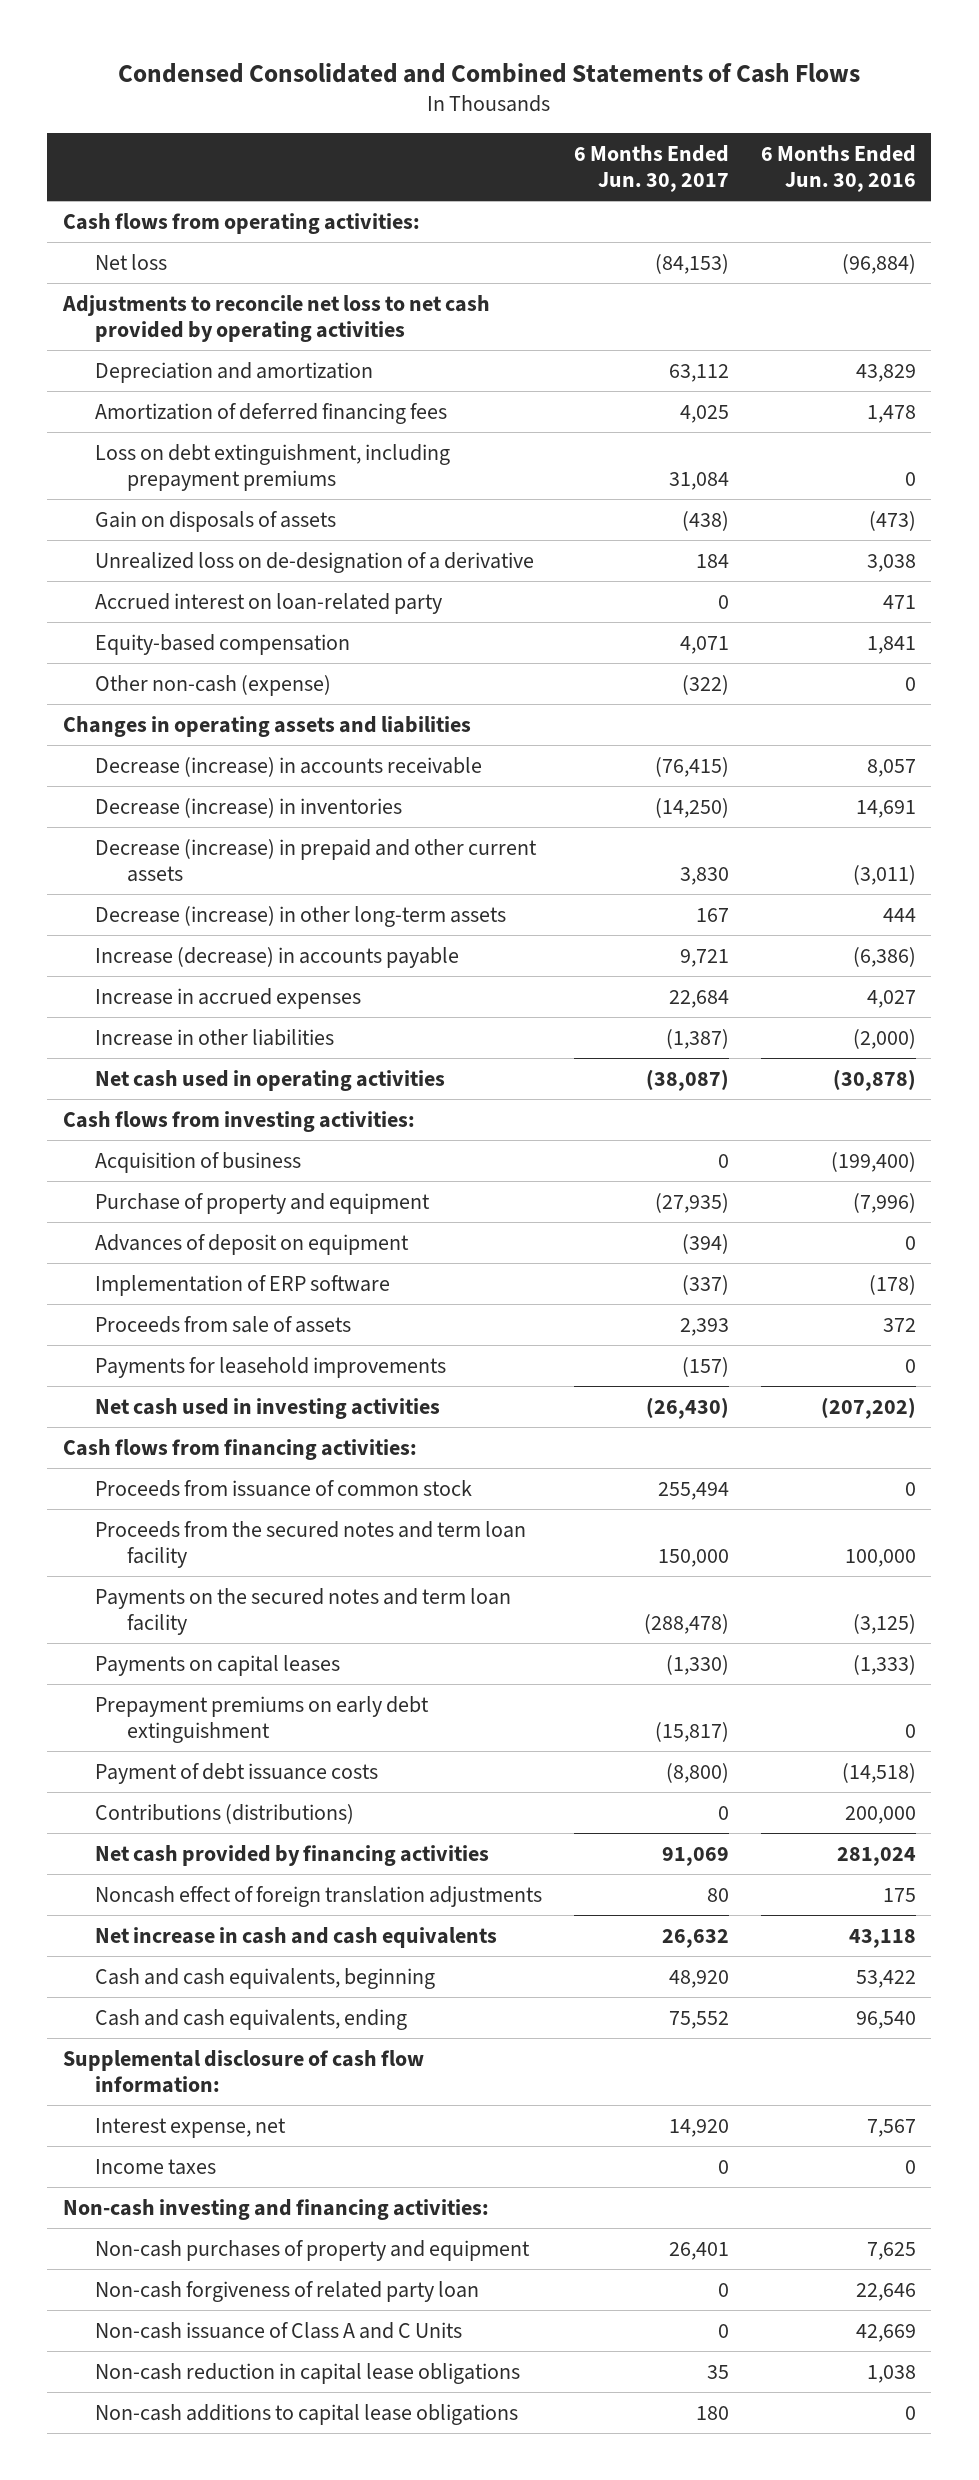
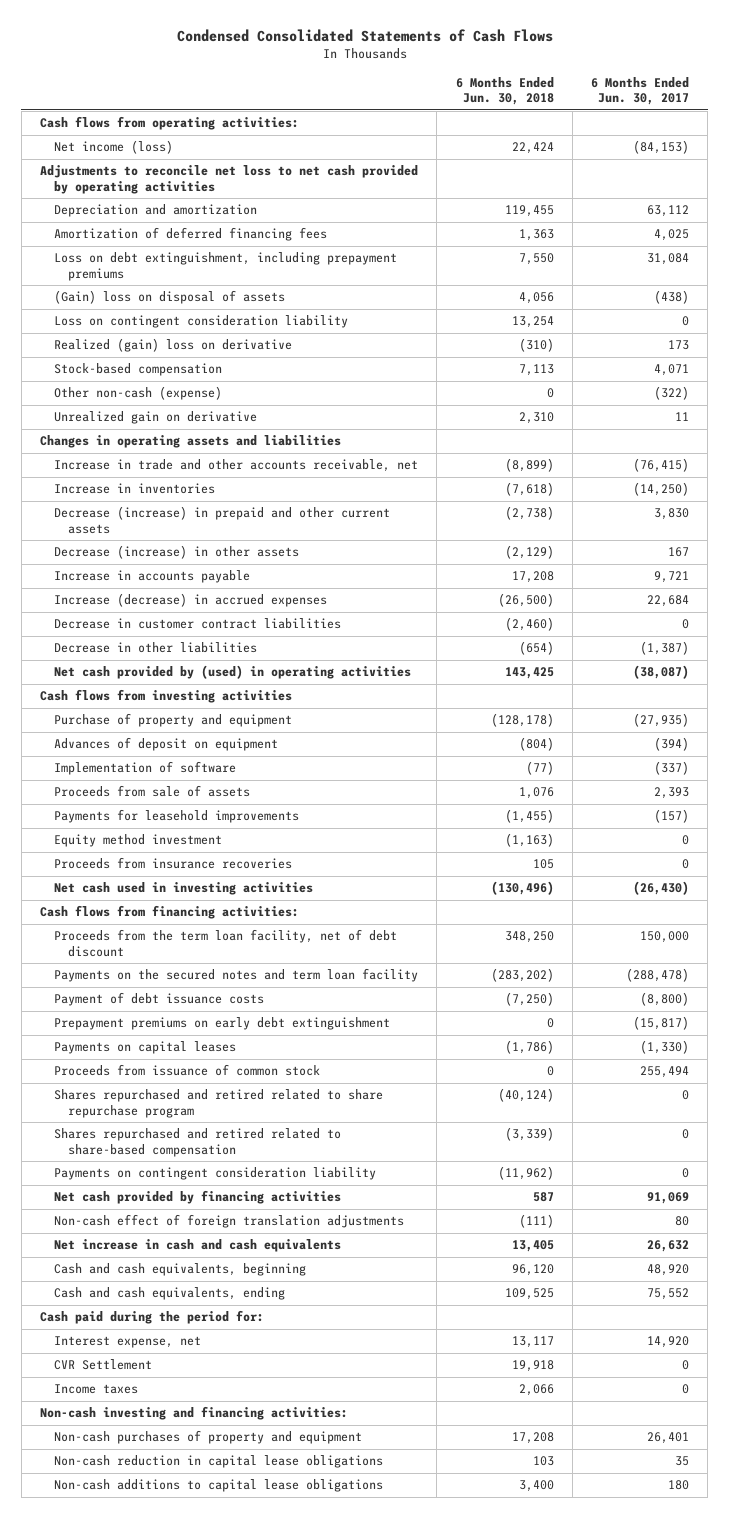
- Condensed Consolidated and Combined Statements of Cash Flows
+ Condensed Consolidated Statements of Cash Flows
- | 6 Months Ended Jun. 30, 2017 | 6 Months Ended Jun. 30, 2016
+ | 6 Months Ended Jun. 30, 2018 | 6 Months Ended Jun. 30, 2017
- Net loss | (84,153) | (96,884)
+ Net income (loss) | 22,424 | (84,153)
- Gain on disposals of assets | (438) | (473)
- Unrealized loss on de-designation of a derivative | 184 | 3,038
- Accrued interest on loan-related party | 0 | 471
- Equity-based compensation | 4,071 | 1,841
+ (Gain) loss on disposal of assets | 4,056 | (438)
+ Loss on contingent consideration liability | 13,254 | 0
+ Realized (gain) loss on derivative | (310) | 173
+ Stock-based compensation | 7,113 | 4,071
+ Unrealized gain on derivative | 2,310 | 11
- Decrease (increase) in accounts receivable | (76,415) | 8,057
- Decrease (increase) in inventories | (14,250) | 14,691
+ Increase in trade and other accounts receivable, net | (8,899) | (76,415)
+ Increase in inventories | (7,618) | (14,250)
- Decrease (increase) in other long-term assets | 167 | 444
- Increase (decrease) in accounts payable | 9,721 | (6,386)
- Increase in accrued expenses | 22,684 | 4,027
- Increase in other liabilities | (1,387) | (2,000)
- Net cash used in operating activities | (38,087) | (30,878)
- Cash flows from investing activities:
- Acquisition of business | 0 | (199,400)
+ Decrease (increase) in other assets | (2,129) | 167
+ Increase in accounts payable | 17,208 | 9,721
+ Increase (decrease) in accrued expenses | (26,500) | 22,684
+ Decrease in customer contract liabilities | (2,460) | 0
+ Decrease in other liabilities | (654) | (1,387)
+ Net cash provided by (used) in operating activities | 143,425 | (38,087)
+ Cash flows from investing activities
- Implementation of ERP software | (337) | (178)
+ Implementation of software | (77) | (337)
+ Equity method investment | (1,163) | 0
+ Proceeds from insurance recoveries | 105 | 0
- Proceeds from the secured notes and term loan facility | 150,000 | 100,000
+ Proceeds from the term loan facility, net of debt discount | 348,250 | 150,000
- Contributions (distributions) | 0 | 200,000
moved down: Prepayment premiums on early debt extinguishment | 0 | (15,817)
moved down: Payments on capital leases | (1,786) | (1,330)
moved down: Proceeds from issuance of common stock | 0 | 255,494
+ Shares repurchased and retired related to share repurchase program | (40,124) | 0
+ Shares repurchased and retired related to share-based compensation | (3,339) | 0
+ Payments on contingent consideration liability | (11,962) | 0
- Noncash effect of foreign translation adjustments | 80 | 175
+ Non-cash effect of foreign translation adjustments | (111) | 80
- Supplemental disclosure of cash flow information:
+ Cash paid during the period for:
+ CVR Settlement | 19,918 | 0
- Non-cash forgiveness of related party loan | 0 | 22,646
- Non-cash issuance of Class A and C Units | 0 | 42,669

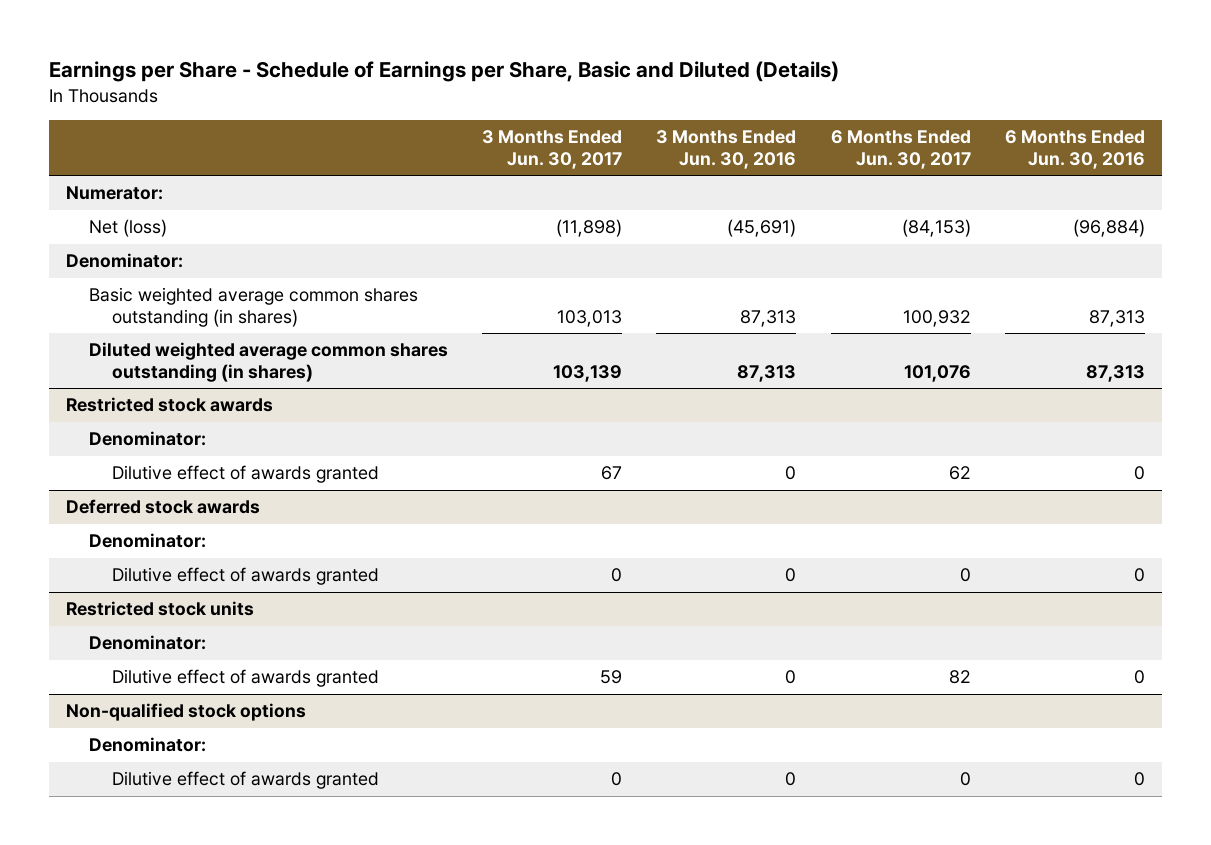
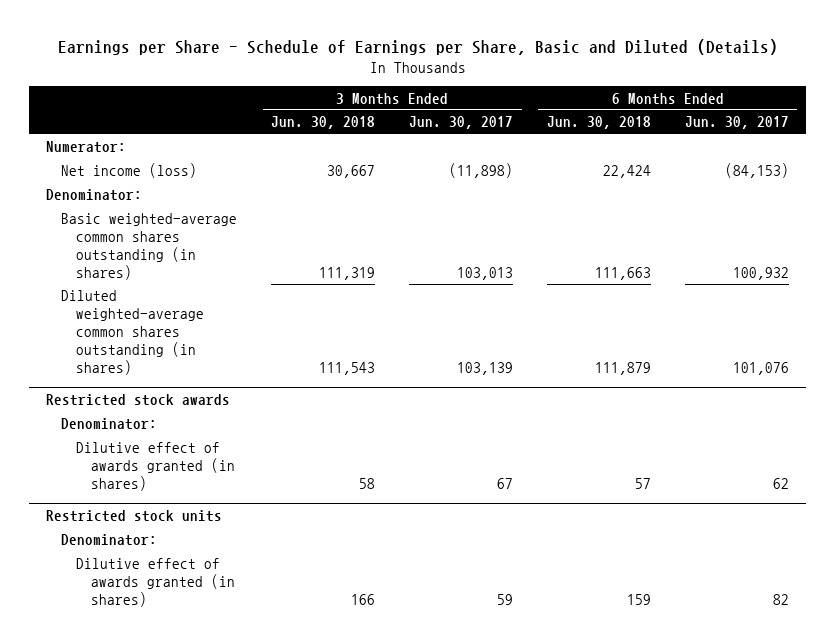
- | 3 Months Ended Jun. 30, 2017 | 3 Months Ended Jun. 30, 2016 | 6 Months Ended Jun. 30, 2017 | 6 Months Ended Jun. 30, 2016
+ | 3 Months Ended Jun. 30, 2018 | 3 Months Ended Jun. 30, 2017 | 6 Months Ended Jun. 30, 2018 | 6 Months Ended Jun. 30, 2017
- Net (loss) | (11,898) | (45,691) | (84,153) | (96,884)
+ Net income (loss) | 30,667 | (11,898) | 22,424 | (84,153)
- Basic weighted average common shares outstanding (in shares) | 103,013 | 87,313 | 100,932 | 87,313
- Diluted weighted average common shares outstanding (in shares) | 103,139 | 87,313 | 101,076 | 87,313
+ Basic weighted-average common shares outstanding (in shares) | 111,319 | 103,013 | 111,663 | 100,932
+ Diluted weighted-average common shares outstanding (in shares) | 111,543 | 103,139 | 111,879 | 101,076
@ Restricted stock awards
- Dilutive effect of awards granted | 67 | 0 | 62 | 0
- Deferred stock awards
- Denominator:
- Dilutive effect of awards granted | 0 | 0 | 0 | 0
@ Restricted stock awards
+ Dilutive effect of awards granted (in shares) | 58 | 67 | 57 | 62
@ Restricted stock units
- Dilutive effect of awards granted | 59 | 0 | 82 | 0
- Non-qualified stock options
- Denominator:
- Dilutive effect of awards granted | 0 | 0 | 0 | 0
@ Restricted stock units
+ Dilutive effect of awards granted (in shares) | 166 | 59 | 159 | 82

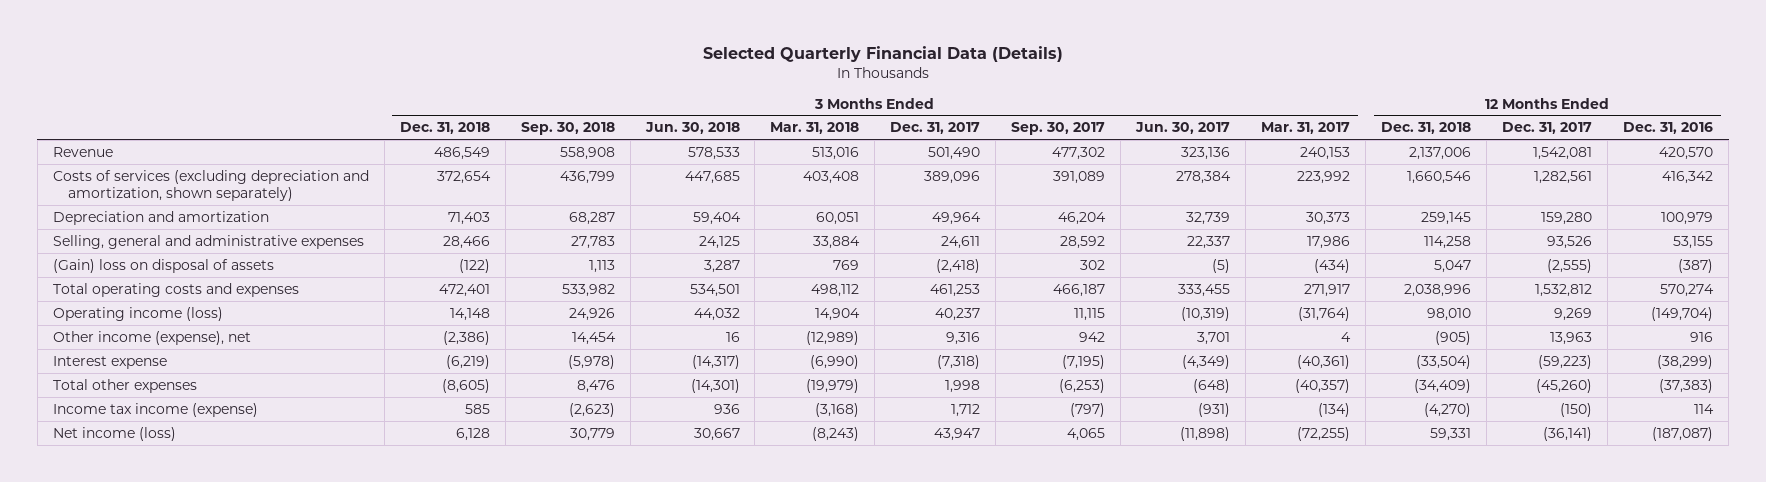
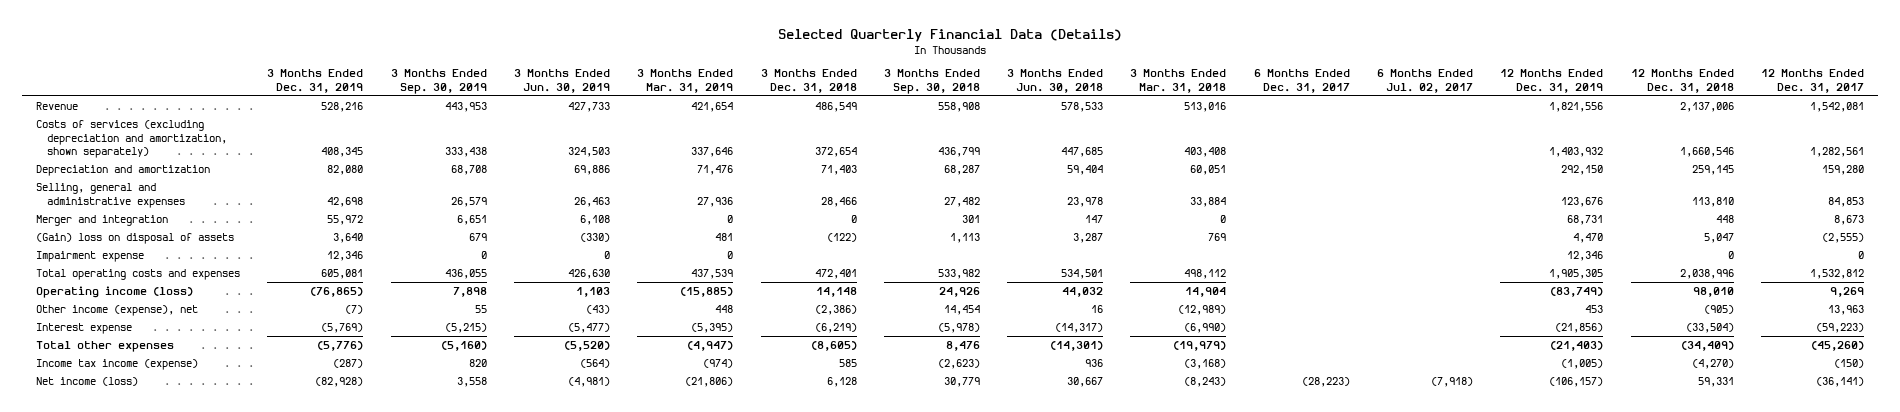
- | 3 Months Ended Dec. 31, 2018 | 3 Months Ended Sep. 30, 2018 | 3 Months Ended Jun. 30, 2018 | 3 Months Ended Mar. 31, 2018 | 3 Months Ended Dec. 31, 2017 | 3 Months Ended Sep. 30, 2017 | 3 Months Ended Jun. 30, 2017 | 3 Months Ended Mar. 31, 2017 | 12 Months Ended Dec. 31, 2018 | 12 Months Ended Dec. 31, 2017 | 12 Months Ended Dec. 31, 2016
+ | 3 Months Ended Dec. 31, 2019 | 3 Months Ended Sep. 30, 2019 | 3 Months Ended Jun. 30, 2019 | 3 Months Ended Mar. 31, 2019 | 3 Months Ended Dec. 31, 2018 | 3 Months Ended Sep. 30, 2018 | 3 Months Ended Jun. 30, 2018 | 3 Months Ended Mar. 31, 2018 | 6 Months Ended Dec. 31, 2017 | 6 Months Ended Jul. 02, 2017 | 12 Months Ended Dec. 31, 2019 | 12 Months Ended Dec. 31, 2018 | 12 Months Ended Dec. 31, 2017
- Selling, general and administrative expenses | 28,466 | 27,783 | 24,125 | 33,884 | 24,611 | 28,592 | 22,337 | 17,986 | 114,258 | 93,526 | 53,155
+ Selling, general and administrative expenses | 42,698 | 26,579 | 26,463 | 27,936 | 28,466 | 27,482 | 23,978 | 33,884 | | | 123,676 | 113,810 | 84,853
+ Merger and integration | 55,972 | 6,651 | 6,108 | 0 | 0 | 301 | 147 | 0 | | | 68,731 | 448 | 8,673
+ Impairment expense | 12,346 | 0 | 0 | 0 | | | | | | | 12,346 | 0 | 0

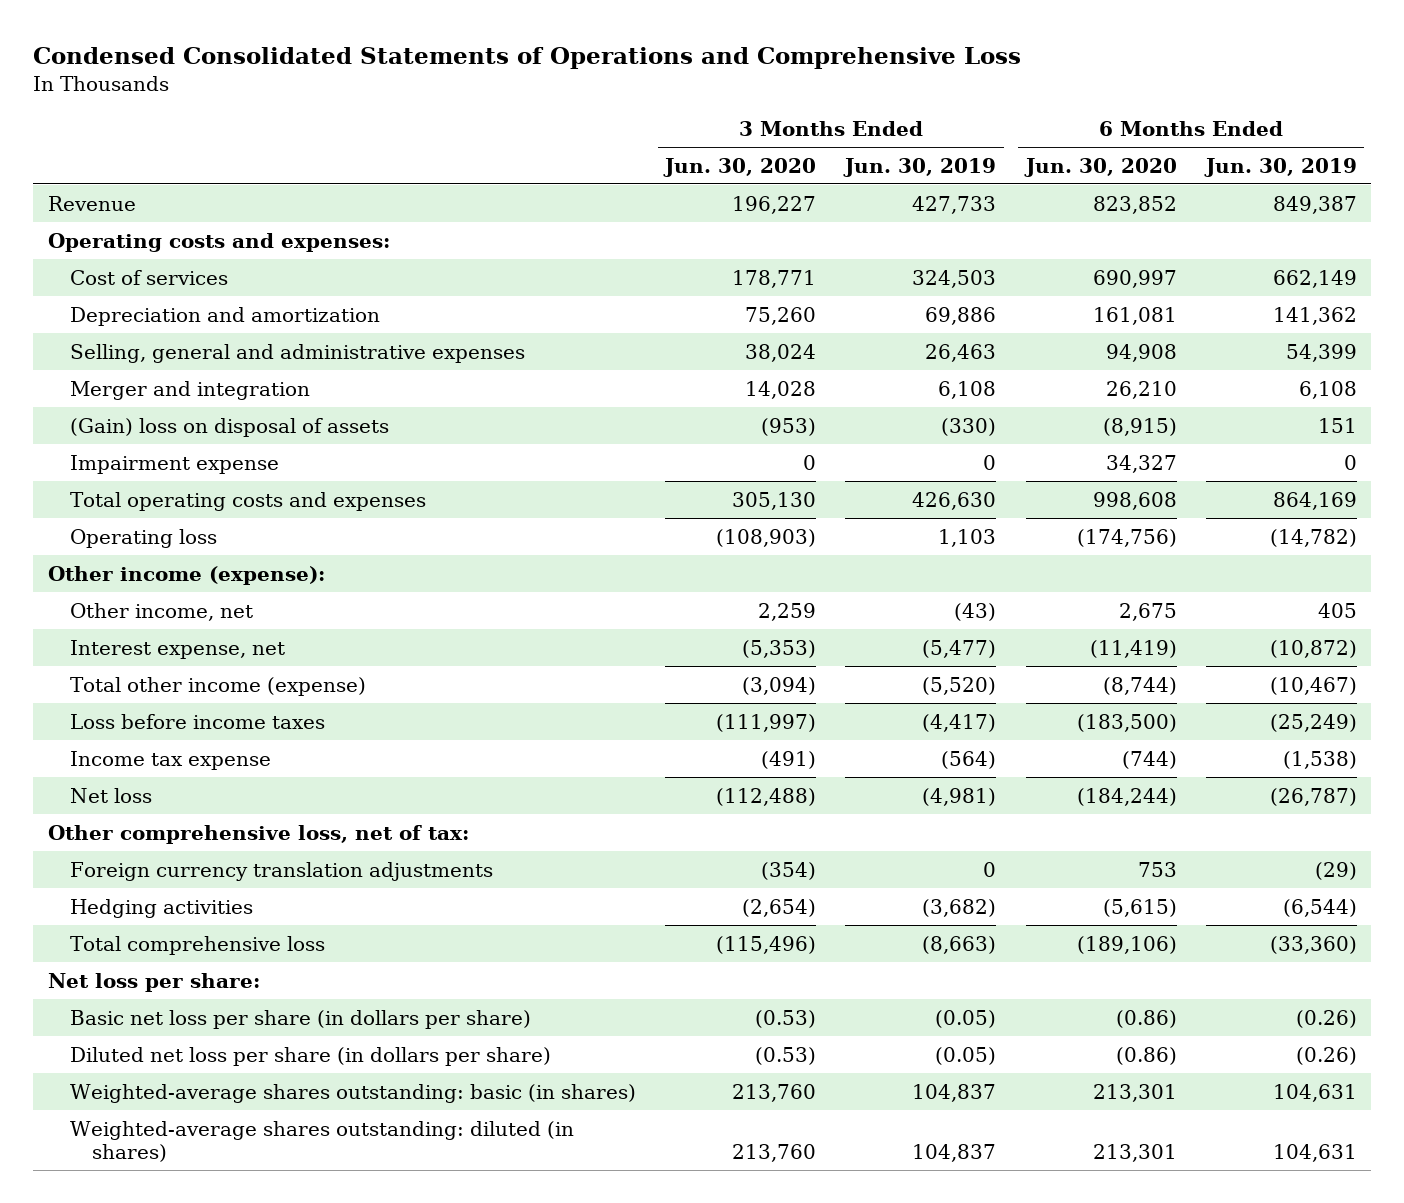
- Selected Quarterly Financial Data (Details)
+ Condensed Consolidated Statements of Operations and Comprehensive Loss
- | 3 Months Ended Dec. 31, 2019 | 3 Months Ended Sep. 30, 2019 | 3 Months Ended Jun. 30, 2019 | 3 Months Ended Mar. 31, 2019 | 3 Months Ended Dec. 31, 2018 | 3 Months Ended Sep. 30, 2018 | 3 Months Ended Jun. 30, 2018 | 3 Months Ended Mar. 31, 2018 | 6 Months Ended Dec. 31, 2017 | 6 Months Ended Jul. 02, 2017 | 12 Months Ended Dec. 31, 2019 | 12 Months Ended Dec. 31, 2018 | 12 Months Ended Dec. 31, 2017
+ | 3 Months Ended Jun. 30, 2020 | 3 Months Ended Jun. 30, 2019 | 6 Months Ended Jun. 30, 2020 | 6 Months Ended Jun. 30, 2019
- Costs of services (excluding depreciation and amortization, shown separately) | 408,345 | 333,438 | 324,503 | 337,646 | 372,654 | 436,799 | 447,685 | 403,408 | | | 1,403,932 | 1,660,546 | 1,282,561
+ Operating costs and expenses:
+ Cost of services | 178,771 | 324,503 | 690,997 | 662,149
- Operating income (loss) | (76,865) | 7,898 | 1,103 | (15,885) | 14,148 | 24,926 | 44,032 | 14,904 | | | (83,749) | 98,010 | 9,269
- Other income (expense), net | (7) | 55 | (43) | 448 | (2,386) | 14,454 | 16 | (12,989) | | | 453 | (905) | 13,963
- Interest expense | (5,769) | (5,215) | (5,477) | (5,395) | (6,219) | (5,978) | (14,317) | (6,990) | | | (21,856) | (33,504) | (59,223)
- Total other expenses | (5,776) | (5,160) | (5,520) | (4,947) | (8,605) | 8,476 | (14,301) | (19,979) | | | (21,403) | (34,409) | (45,260)
- Income tax income (expense) | (287) | 820 | (564) | (974) | 585 | (2,623) | 936 | (3,168) | | | (1,005) | (4,270) | (150)
- Net income (loss) | (82,928) | 3,558 | (4,981) | (21,806) | 6,128 | 30,779 | 30,667 | (8,243) | (28,223) | (7,918) | (106,157) | 59,331 | (36,141)
+ Operating loss | (108,903) | 1,103 | (174,756) | (14,782)
+ Other income (expense):
+ Other income, net | 2,259 | (43) | 2,675 | 405
+ Interest expense, net | (5,353) | (5,477) | (11,419) | (10,872)
+ Total other income (expense) | (3,094) | (5,520) | (8,744) | (10,467)
+ Loss before income taxes | (111,997) | (4,417) | (183,500) | (25,249)
+ Income tax expense | (491) | (564) | (744) | (1,538)
+ Net loss | (112,488) | (4,981) | (184,244) | (26,787)
+ Other comprehensive loss, net of tax:
+ Foreign currency translation adjustments | (354) | 0 | 753 | (29)
+ Hedging activities | (2,654) | (3,682) | (5,615) | (6,544)
+ Total comprehensive loss | (115,496) | (8,663) | (189,106) | (33,360)
+ Net loss per share:
+ Basic net loss per share (in dollars per share) | (0.53) | (0.05) | (0.86) | (0.26)
+ Diluted net loss per share (in dollars per share) | (0.53) | (0.05) | (0.86) | (0.26)
+ Weighted-average shares outstanding: basic (in shares) | 213,760 | 104,837 | 213,301 | 104,631
+ Weighted-average shares outstanding: diluted (in shares) | 213,760 | 104,837 | 213,301 | 104,631

